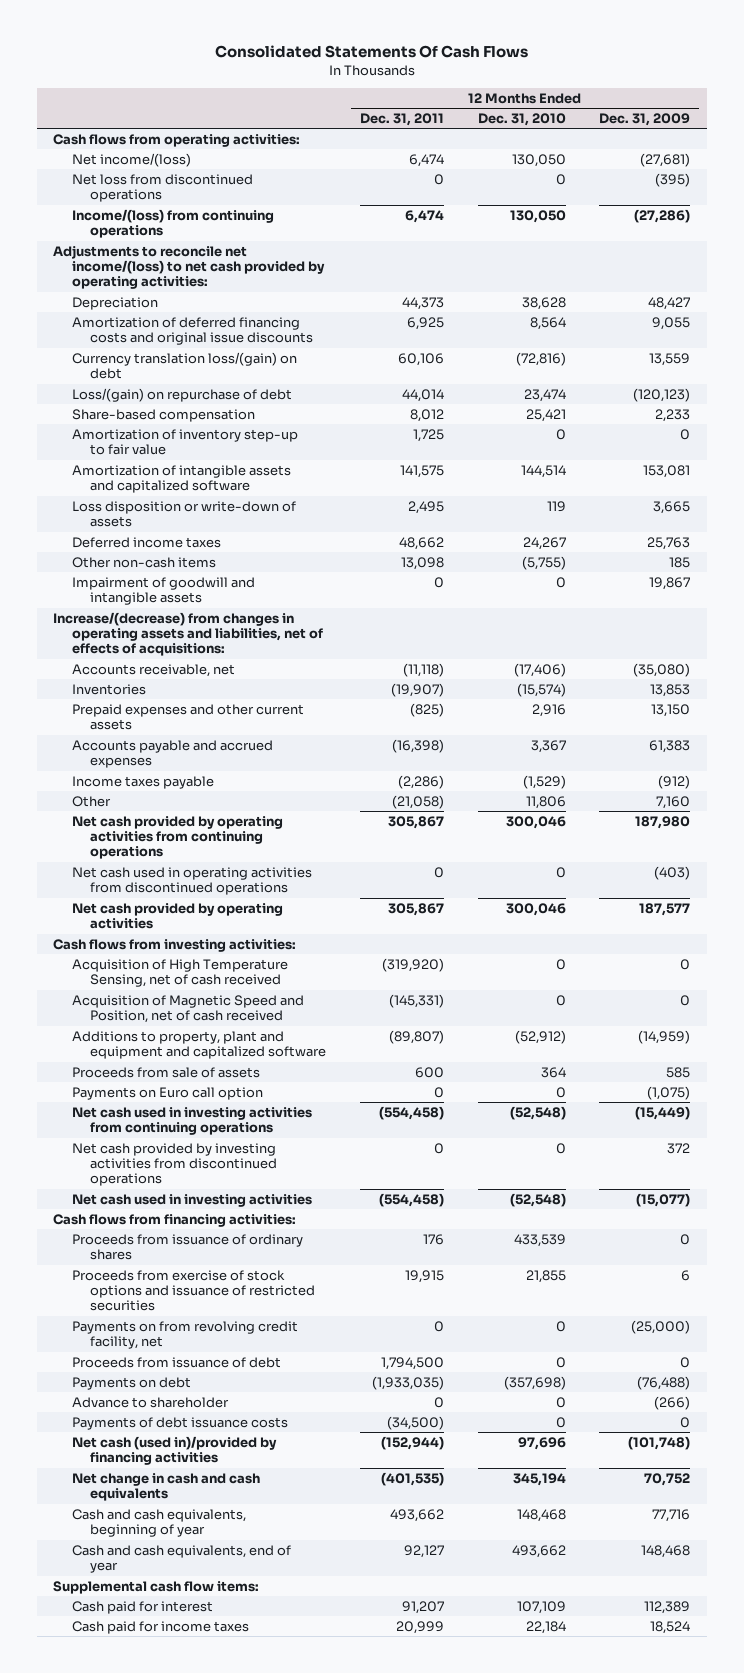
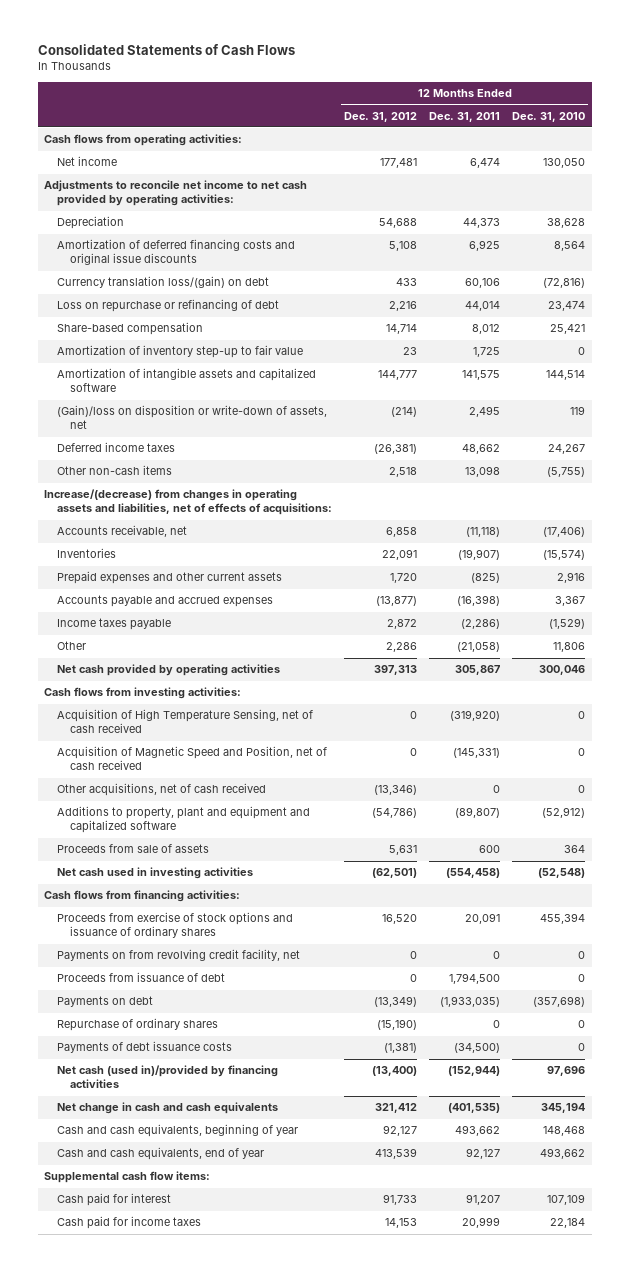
- Consolidated Statements Of Cash Flows
+ Consolidated Statements of Cash Flows
- | 12 Months Ended Dec. 31, 2011 | 12 Months Ended Dec. 31, 2010 | 12 Months Ended Dec. 31, 2009
+ | 12 Months Ended Dec. 31, 2012 | 12 Months Ended Dec. 31, 2011 | 12 Months Ended Dec. 31, 2010
- Net income/(loss) | 6,474 | 130,050 | (27,681)
- Net loss from discontinued operations | 0 | 0 | (395)
- Income/(loss) from continuing operations | 6,474 | 130,050 | (27,286)
- Adjustments to reconcile net income/(loss) to net cash provided by operating activities:
+ Net income | 177,481 | 6,474 | 130,050
+ Adjustments to reconcile net income to net cash provided by operating activities:
- Loss/(gain) on repurchase of debt | 44,014 | 23,474 | (120,123)
+ Loss on repurchase or refinancing of debt | 2,216 | 44,014 | 23,474
- Loss disposition or write-down of assets | 2,495 | 119 | 3,665
+ (Gain)/loss on disposition or write-down of assets, net | (214) | 2,495 | 119
- Impairment of goodwill and intangible assets | 0 | 0 | 19,867
- Net cash provided by operating activities from continuing operations | 305,867 | 300,046 | 187,980
- Net cash used in operating activities from discontinued operations | 0 | 0 | (403)
+ Other acquisitions, net of cash received | (13,346) | 0 | 0
- Payments on Euro call option | 0 | 0 | (1,075)
- Net cash used in investing activities from continuing operations | (554,458) | (52,548) | (15,449)
- Net cash provided by investing activities from discontinued operations | 0 | 0 | 372
- Proceeds from issuance of ordinary shares | 176 | 433,539 | 0
- Proceeds from exercise of stock options and issuance of restricted securities | 19,915 | 21,855 | 6
+ Proceeds from exercise of stock options and issuance of ordinary shares | 16,520 | 20,091 | 455,394
- Advance to shareholder | 0 | 0 | (266)
+ Repurchase of ordinary shares | (15,190) | 0 | 0

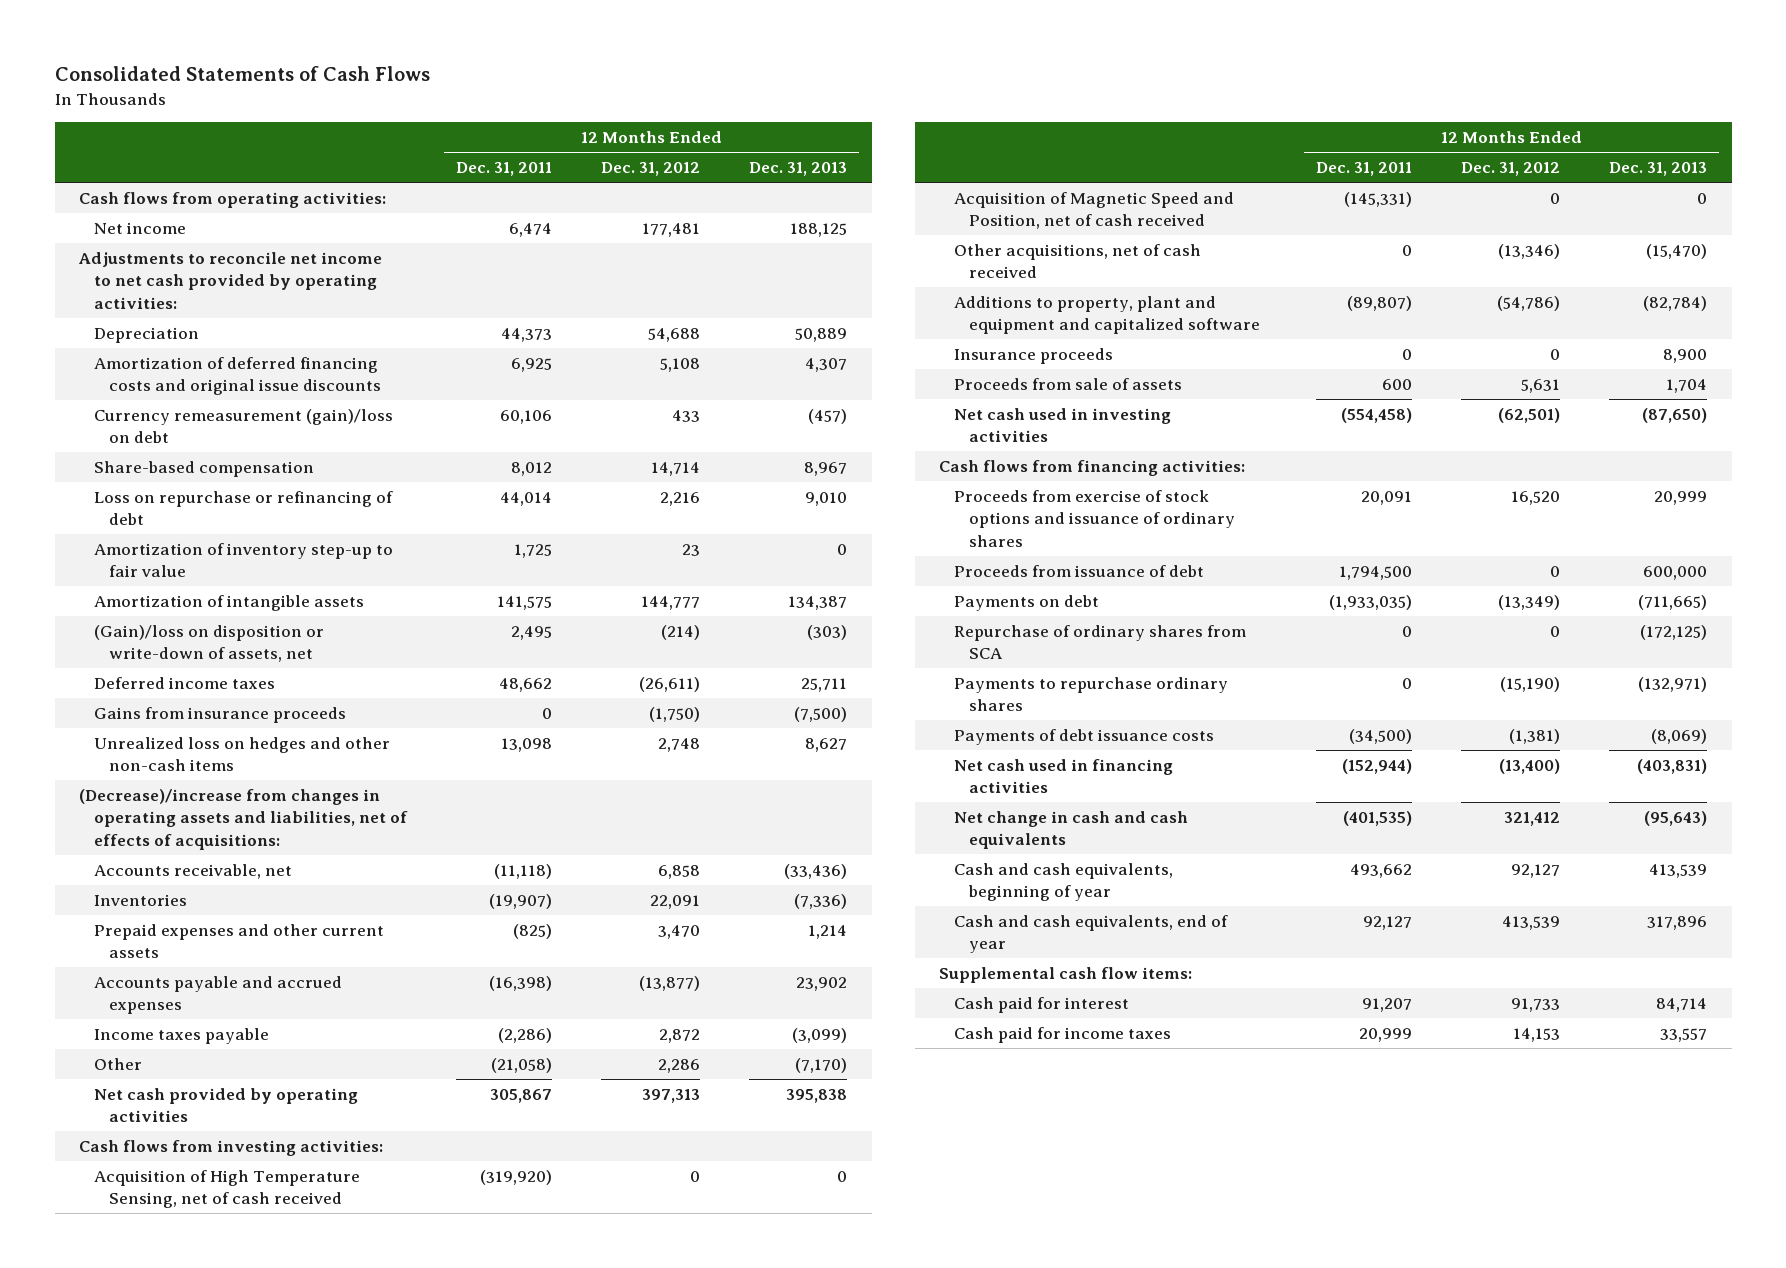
- | 12 Months Ended Dec. 31, 2012 | 12 Months Ended Dec. 31, 2011 | 12 Months Ended Dec. 31, 2010
+ | 12 Months Ended Dec. 31, 2011 | 12 Months Ended Dec. 31, 2012 | 12 Months Ended Dec. 31, 2013
- Currency translation loss/(gain) on debt | 433 | 60,106 | (72,816)
+ Currency remeasurement (gain)/loss on debt | 60,106 | 433 | (457)
moved down: Loss on repurchase or refinancing of debt | 44,014 | 2,216 | 9,010
- Amortization of intangible assets and capitalized software | 144,777 | 141,575 | 144,514
+ Amortization of intangible assets | 141,575 | 144,777 | 134,387
- Deferred income taxes | (26,381) | 48,662 | 24,267
- Other non-cash items | 2,518 | 13,098 | (5,755)
- Increase/(decrease) from changes in operating assets and liabilities, net of effects of acquisitions:
+ Deferred income taxes | 48,662 | (26,611) | 25,711
+ Gains from insurance proceeds | 0 | (1,750) | (7,500)
+ Unrealized loss on hedges and other non-cash items | 13,098 | 2,748 | 8,627
+ (Decrease)/increase from changes in operating assets and liabilities, net of effects of acquisitions:
- Prepaid expenses and other current assets | 1,720 | (825) | 2,916
+ Prepaid expenses and other current assets | (825) | 3,470 | 1,214
+ Insurance proceeds | 0 | 0 | 8,900
- Payments on from revolving credit facility, net | 0 | 0 | 0
- Repurchase of ordinary shares | (15,190) | 0 | 0
+ Repurchase of ordinary shares from SCA | 0 | 0 | (172,125)
+ Payments to repurchase ordinary shares | 0 | (15,190) | (132,971)
- Net cash (used in)/provided by financing activities | (13,400) | (152,944) | 97,696
+ Net cash used in financing activities | (152,944) | (13,400) | (403,831)

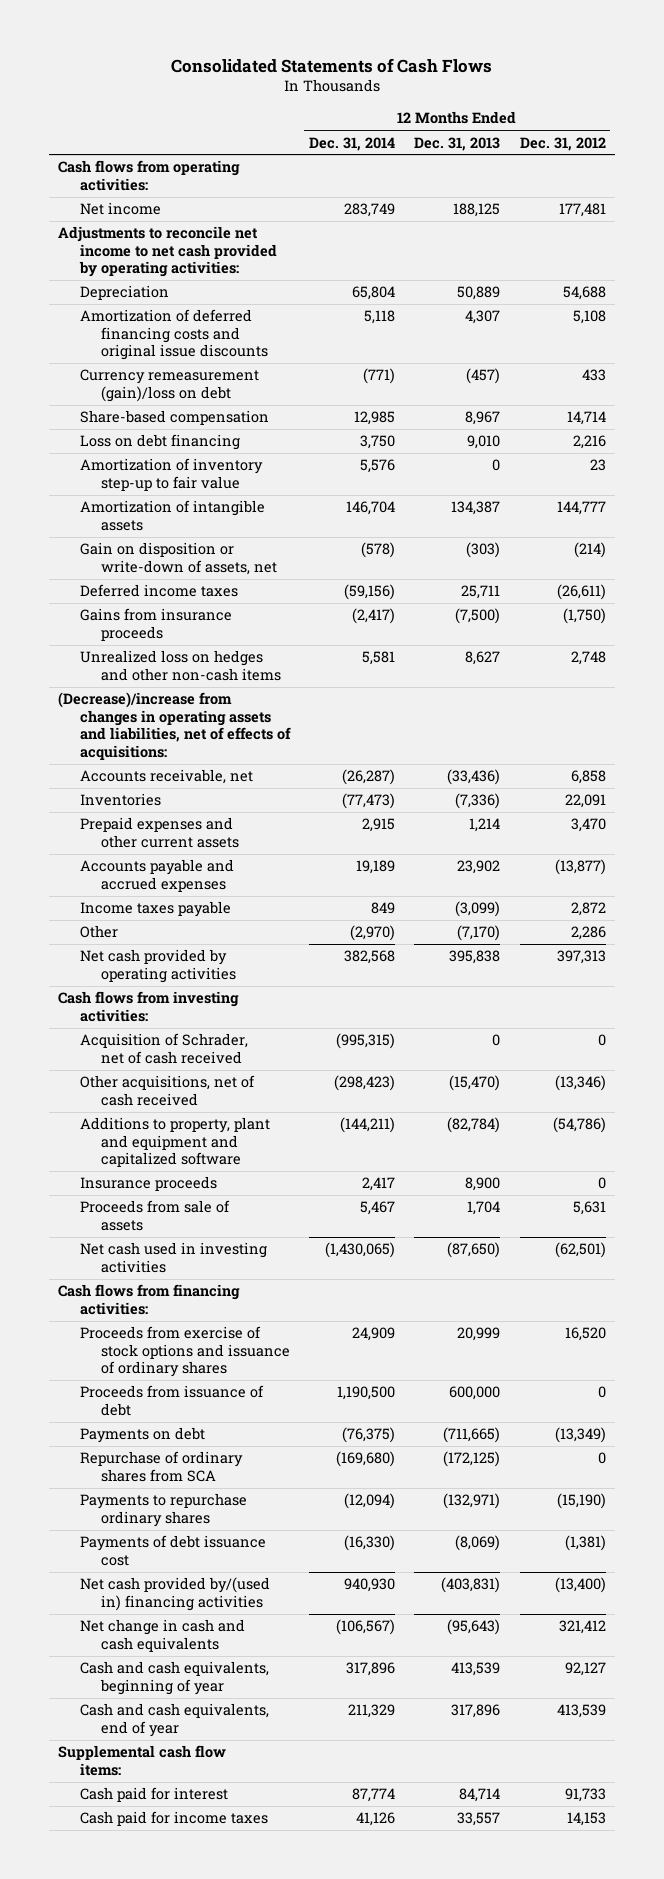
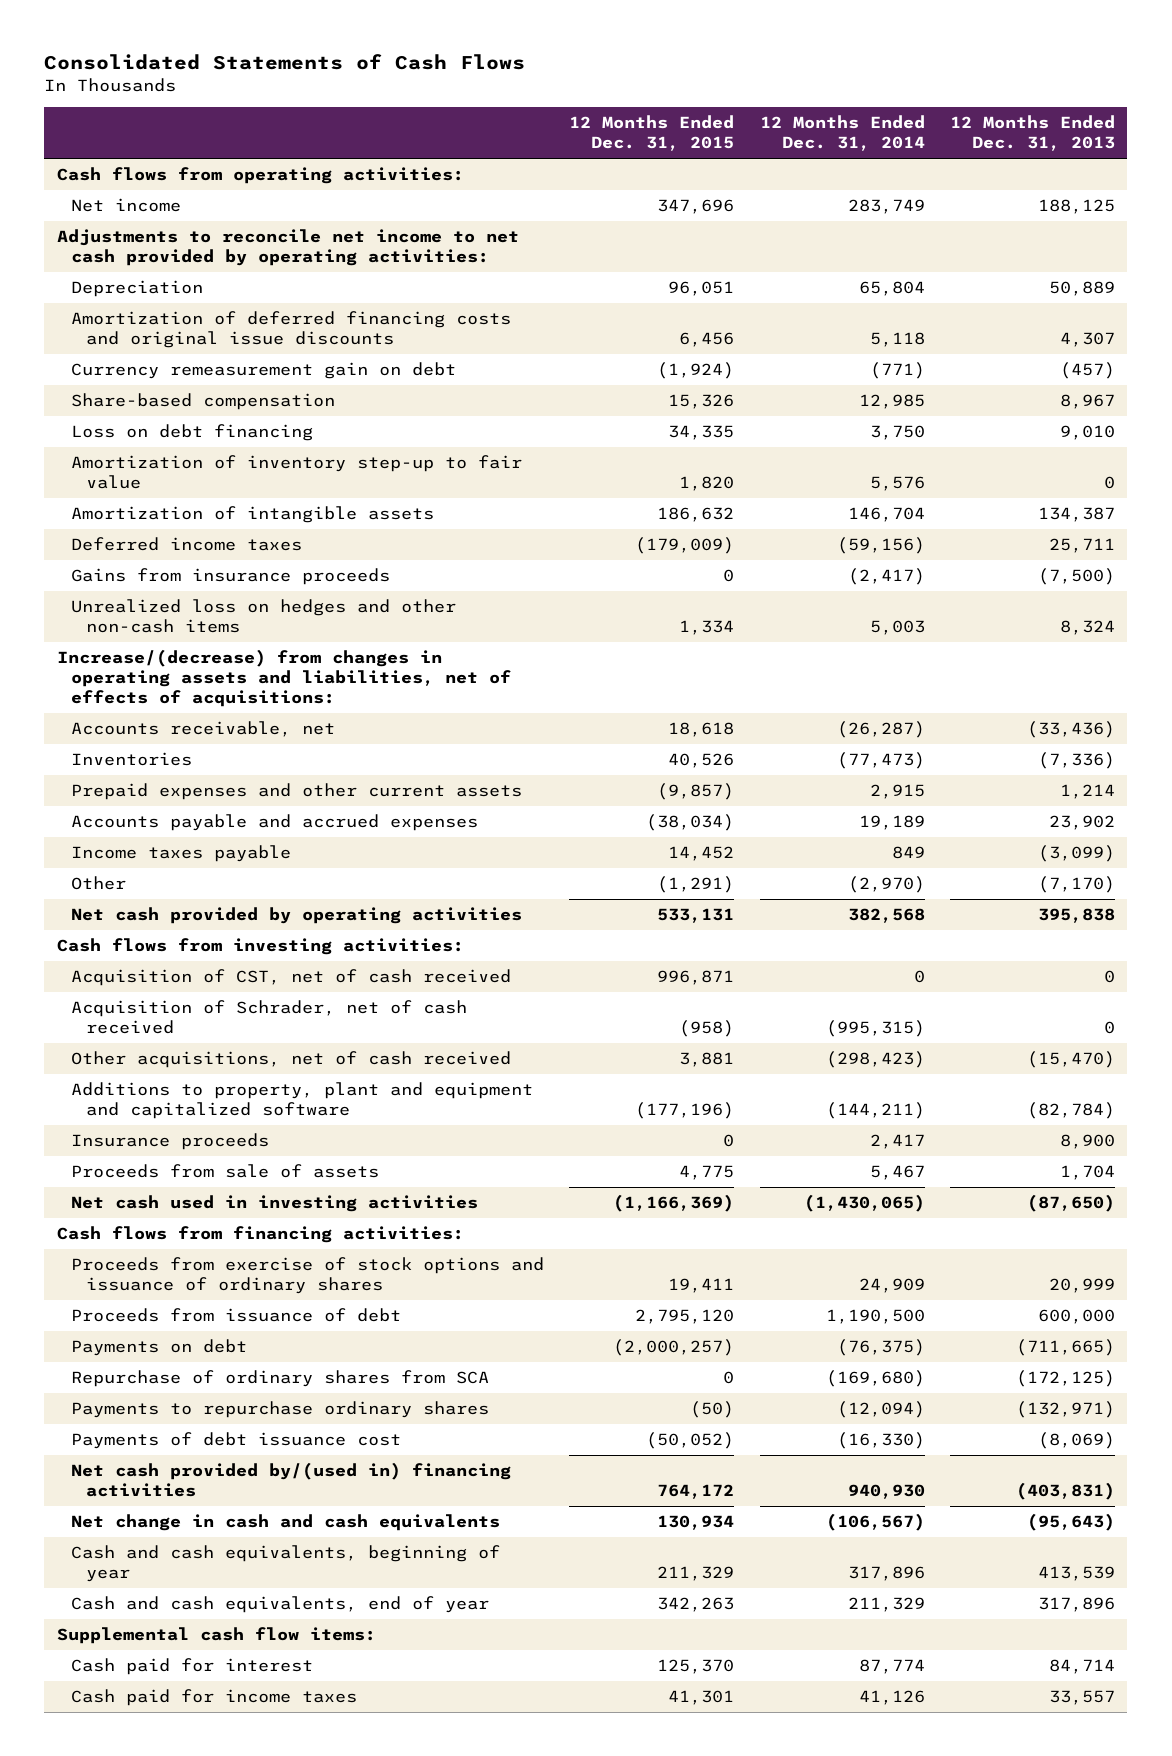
- | 12 Months Ended Dec. 31, 2014 | 12 Months Ended Dec. 31, 2013 | 12 Months Ended Dec. 31, 2012
+ | 12 Months Ended Dec. 31, 2015 | 12 Months Ended Dec. 31, 2014 | 12 Months Ended Dec. 31, 2013
- Currency remeasurement (gain)/loss on debt | (771) | (457) | 433
+ Currency remeasurement gain on debt | (1,924) | (771) | (457)
- Gain on disposition or write-down of assets, net | (578) | (303) | (214)
- Unrealized loss on hedges and other non-cash items | 5,581 | 8,627 | 2,748
- (Decrease)/increase from changes in operating assets and liabilities, net of effects of acquisitions:
+ Unrealized loss on hedges and other non-cash items | 1,334 | 5,003 | 8,324
+ Increase/(decrease) from changes in operating assets and liabilities, net of effects of acquisitions:
+ Acquisition of CST, net of cash received | 996,871 | 0 | 0

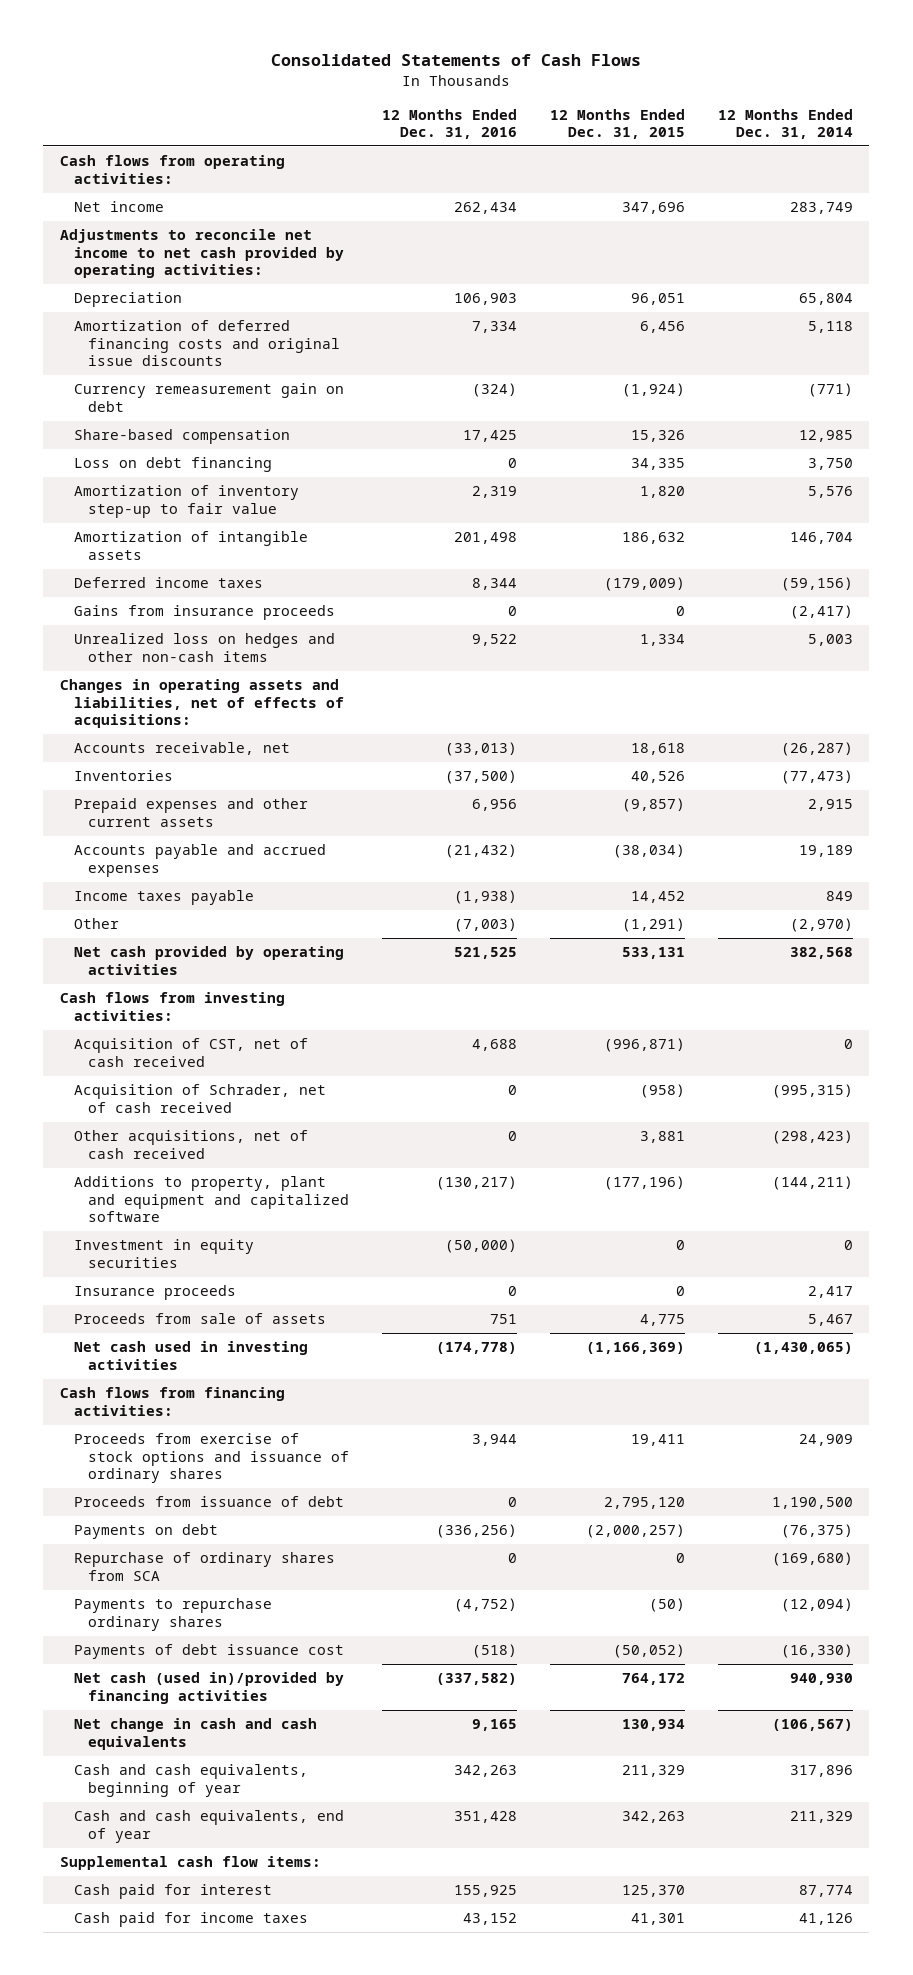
- | 12 Months Ended Dec. 31, 2015 | 12 Months Ended Dec. 31, 2014 | 12 Months Ended Dec. 31, 2013
+ | 12 Months Ended Dec. 31, 2016 | 12 Months Ended Dec. 31, 2015 | 12 Months Ended Dec. 31, 2014
- Increase/(decrease) from changes in operating assets and liabilities, net of effects of acquisitions:
+ Changes in operating assets and liabilities, net of effects of acquisitions:
- Acquisition of CST, net of cash received | 996,871 | 0 | 0
+ Acquisition of CST, net of cash received | 4,688 | (996,871) | 0
+ Investment in equity securities | (50,000) | 0 | 0
- Net cash provided by/(used in) financing activities | 764,172 | 940,930 | (403,831)
+ Net cash (used in)/provided by financing activities | (337,582) | 764,172 | 940,930

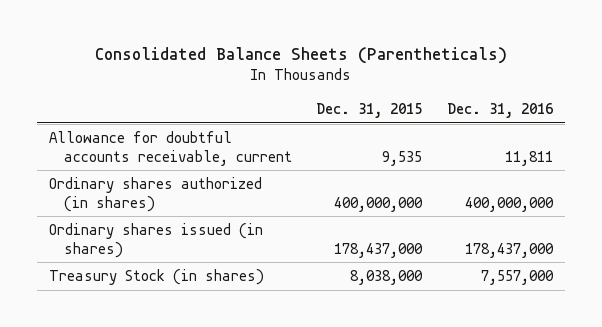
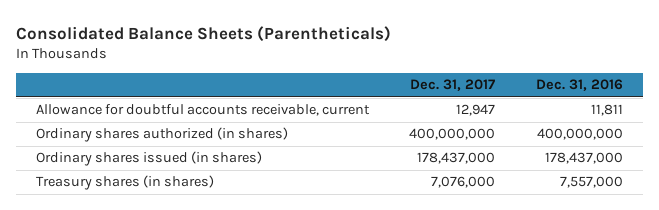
- | Dec. 31, 2015 | Dec. 31, 2016
+ | Dec. 31, 2017 | Dec. 31, 2016
- Treasury Stock (in shares) | 8,038,000 | 7,557,000
+ Treasury shares (in shares) | 7,076,000 | 7,557,000

